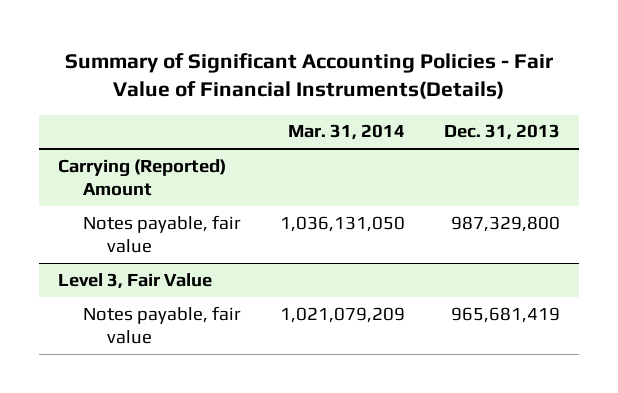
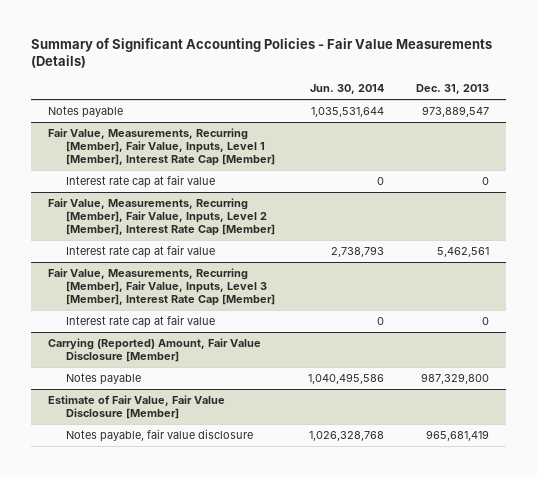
- Summary of Significant Accounting Policies - Fair Value of Financial Instruments(Details)
+ Summary of Significant Accounting Policies - Fair Value Measurements (Details)
- | Mar. 31, 2014 | Dec. 31, 2013
+ | Jun. 30, 2014 | Dec. 31, 2013
- Carrying (Reported) Amount
- Notes payable, fair value | 1,036,131,050 | 987,329,800
- Level 3, Fair Value
- Notes payable, fair value | 1,021,079,209 | 965,681,419
+ Notes payable | 1,035,531,644 | 973,889,547
+ Fair Value, Measurements, Recurring [Member], Fair Value, Inputs, Level 1 [Member], Interest Rate Cap [Member]
+ Interest rate cap at fair value | 0 | 0
+ Fair Value, Measurements, Recurring [Member], Fair Value, Inputs, Level 2 [Member], Interest Rate Cap [Member]
+ Interest rate cap at fair value | 2,738,793 | 5,462,561
+ Fair Value, Measurements, Recurring [Member], Fair Value, Inputs, Level 3 [Member], Interest Rate Cap [Member]
+ Interest rate cap at fair value | 0 | 0
+ Carrying (Reported) Amount, Fair Value Disclosure [Member]
+ Notes payable | 1,040,495,586 | 987,329,800
+ Estimate of Fair Value, Fair Value Disclosure [Member]
+ Notes payable, fair value disclosure | 1,026,328,768 | 965,681,419

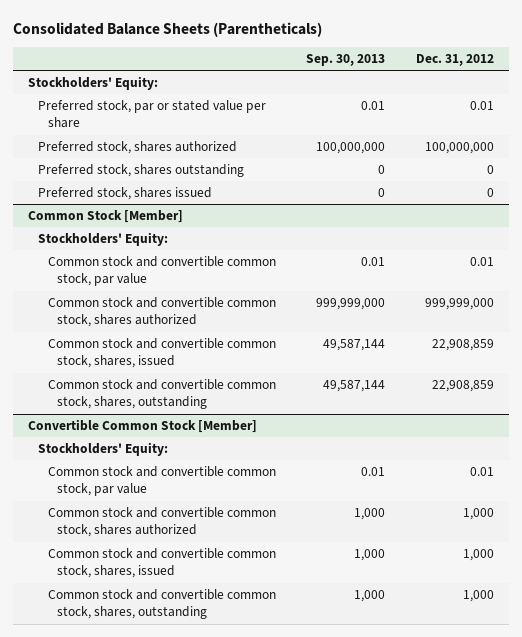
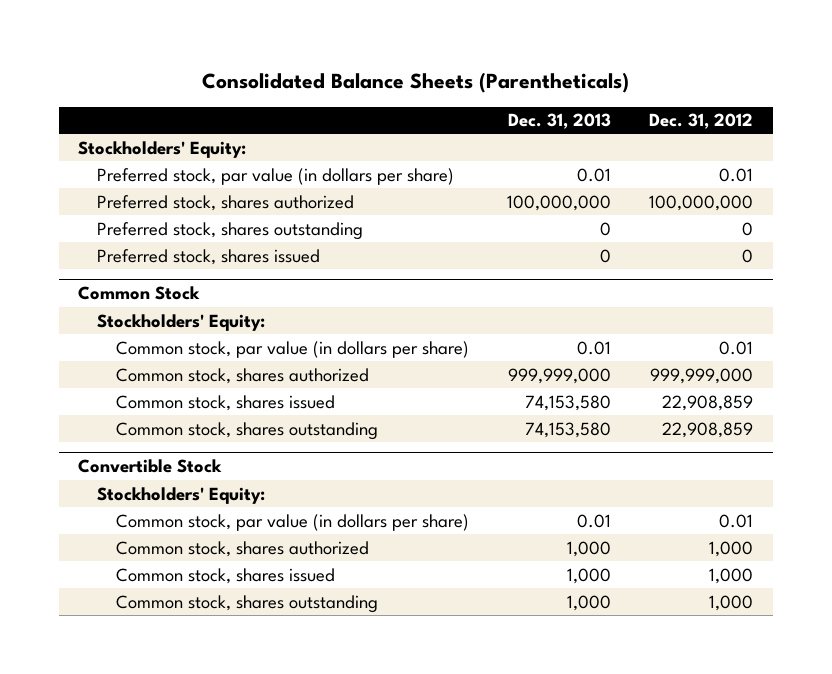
- | Sep. 30, 2013 | Dec. 31, 2012
+ | Dec. 31, 2013 | Dec. 31, 2012
- Preferred stock, par or stated value per share | 0.01 | 0.01
+ Preferred stock, par value (in dollars per share) | 0.01 | 0.01
- Common Stock [Member]
+ Common Stock
- Common stock and convertible common stock, par value | 0.01 | 0.01
- Common stock and convertible common stock, shares authorized | 999,999,000 | 999,999,000
- Common stock and convertible common stock, shares, issued | 49,587,144 | 22,908,859
- Common stock and convertible common stock, shares, outstanding | 49,587,144 | 22,908,859
- Convertible Common Stock [Member]
+ Common stock, par value (in dollars per share) | 0.01 | 0.01
+ Common stock, shares authorized | 999,999,000 | 999,999,000
+ Common stock, shares issued | 74,153,580 | 22,908,859
+ Common stock, shares outstanding | 74,153,580 | 22,908,859
+ Convertible Stock
- Common stock and convertible common stock, par value | 0.01 | 0.01
- Common stock and convertible common stock, shares authorized | 1,000 | 1,000
- Common stock and convertible common stock, shares, issued | 1,000 | 1,000
- Common stock and convertible common stock, shares, outstanding | 1,000 | 1,000
+ Common stock, par value (in dollars per share) | 0.01 | 0.01
+ Common stock, shares authorized | 1,000 | 1,000
+ Common stock, shares issued | 1,000 | 1,000
+ Common stock, shares outstanding | 1,000 | 1,000

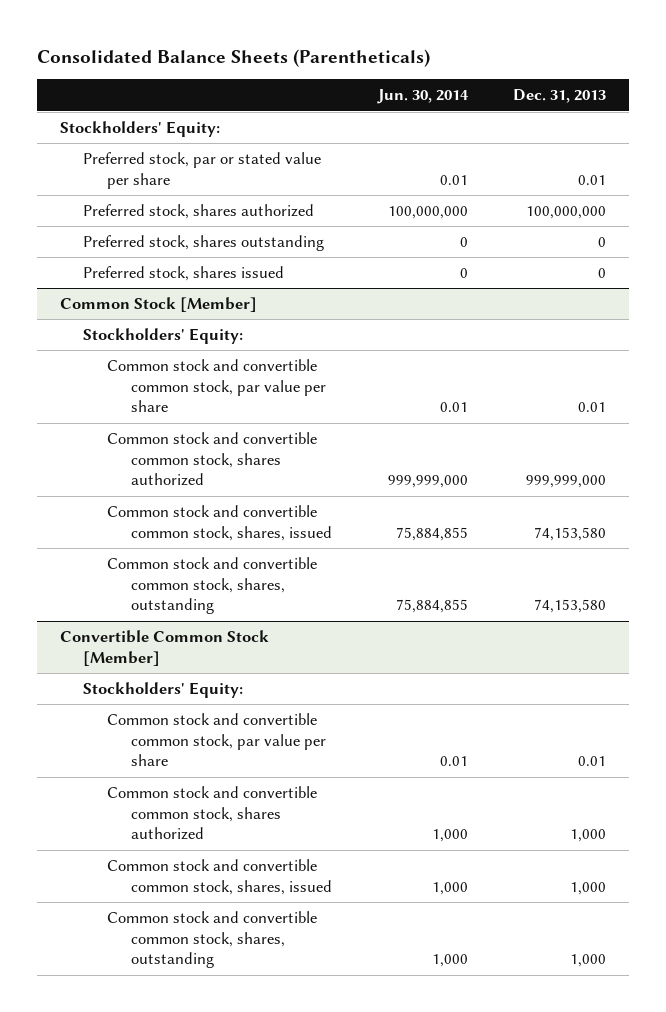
- | Dec. 31, 2013 | Dec. 31, 2012
+ | Jun. 30, 2014 | Dec. 31, 2013
- Preferred stock, par value (in dollars per share) | 0.01 | 0.01
+ Preferred stock, par or stated value per share | 0.01 | 0.01
- Common Stock
+ Common Stock [Member]
- Common stock, par value (in dollars per share) | 0.01 | 0.01
- Common stock, shares authorized | 999,999,000 | 999,999,000
- Common stock, shares issued | 74,153,580 | 22,908,859
- Common stock, shares outstanding | 74,153,580 | 22,908,859
- Convertible Stock
+ Common stock and convertible common stock, par value per share | 0.01 | 0.01
+ Common stock and convertible common stock, shares authorized | 999,999,000 | 999,999,000
+ Common stock and convertible common stock, shares, issued | 75,884,855 | 74,153,580
+ Common stock and convertible common stock, shares, outstanding | 75,884,855 | 74,153,580
+ Convertible Common Stock [Member]
- Common stock, par value (in dollars per share) | 0.01 | 0.01
- Common stock, shares authorized | 1,000 | 1,000
- Common stock, shares issued | 1,000 | 1,000
- Common stock, shares outstanding | 1,000 | 1,000
+ Common stock and convertible common stock, par value per share | 0.01 | 0.01
+ Common stock and convertible common stock, shares authorized | 1,000 | 1,000
+ Common stock and convertible common stock, shares, issued | 1,000 | 1,000
+ Common stock and convertible common stock, shares, outstanding | 1,000 | 1,000

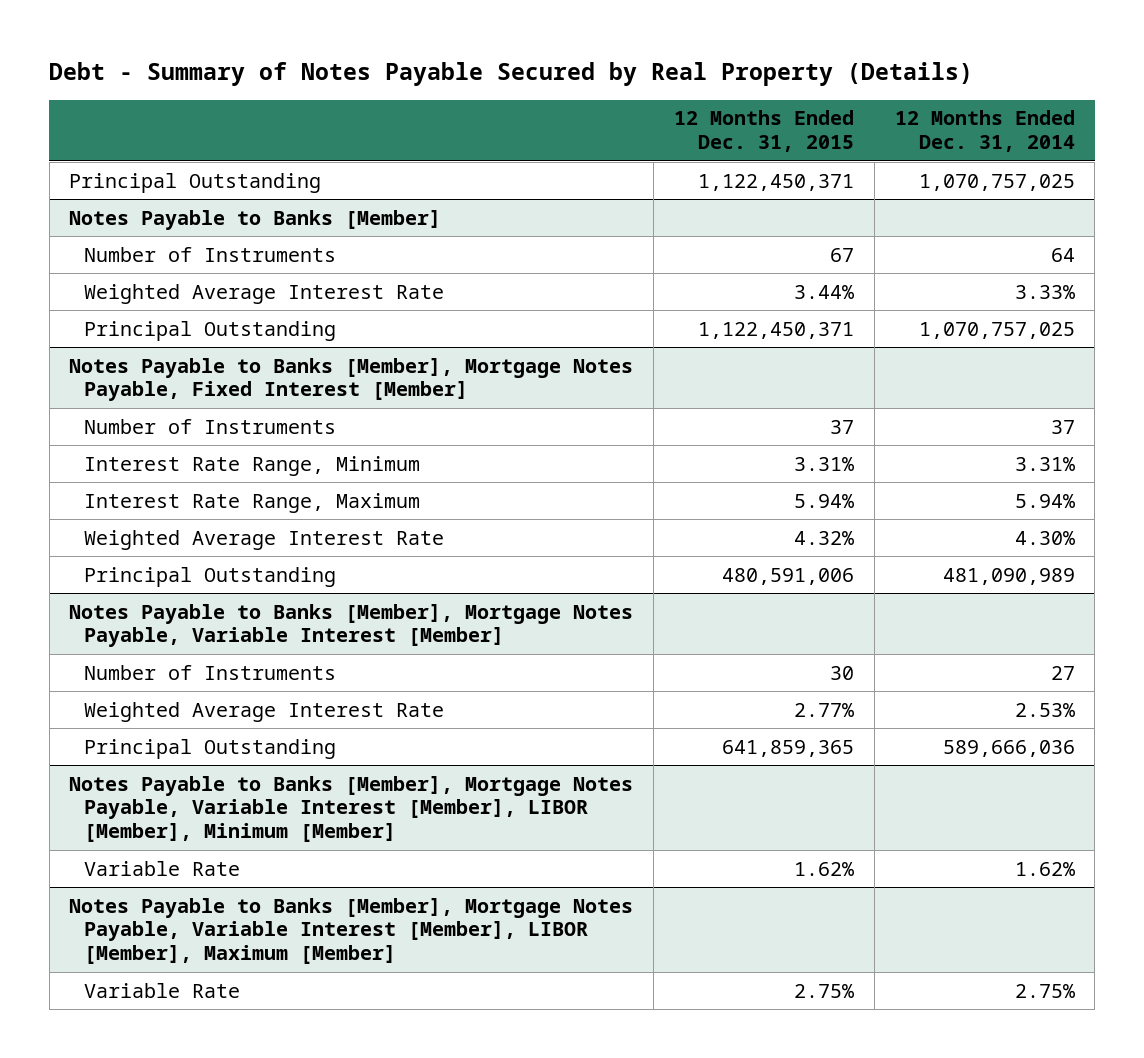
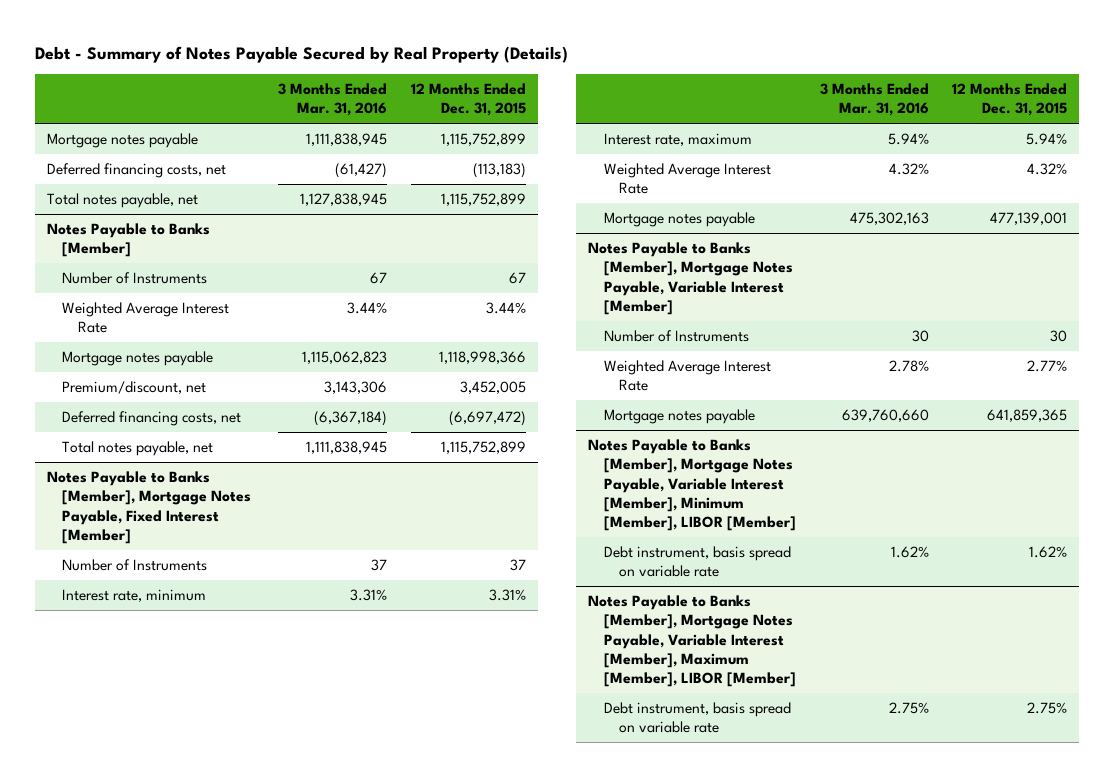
- | 12 Months Ended Dec. 31, 2015 | 12 Months Ended Dec. 31, 2014
+ | 3 Months Ended Mar. 31, 2016 | 12 Months Ended Dec. 31, 2015
- Principal Outstanding | 1,122,450,371 | 1,070,757,025
+ Mortgage notes payable | 1,111,838,945 | 1,115,752,899
+ Deferred financing costs, net | (61,427) | (113,183)
+ Total notes payable, net | 1,127,838,945 | 1,115,752,899
@ Notes Payable to Banks [Member]
- Principal Outstanding | 1,122,450,371 | 1,070,757,025
+ Mortgage notes payable | 1,115,062,823 | 1,118,998,366
+ Premium/discount, net | 3,143,306 | 3,452,005
+ Deferred financing costs, net | (6,367,184) | (6,697,472)
+ Total notes payable, net | 1,111,838,945 | 1,115,752,899
@ Notes Payable to Banks [Member], Mortgage Notes Payable, Fixed Interest [Member]
- Interest Rate Range, Minimum | 3.31% | 3.31%
- Interest Rate Range, Maximum | 5.94% | 5.94%
+ Interest rate, minimum | 3.31% | 3.31%
+ Interest rate, maximum | 5.94% | 5.94%
- Principal Outstanding | 480,591,006 | 481,090,989
+ Mortgage notes payable | 475,302,163 | 477,139,001
@ Notes Payable to Banks [Member], Mortgage Notes Payable, Variable Interest [Member]
- Principal Outstanding | 641,859,365 | 589,666,036
- Notes Payable to Banks [Member], Mortgage Notes Payable, Variable Interest [Member], LIBOR [Member], Minimum [Member]
- Variable Rate | 1.62% | 1.62%
- Notes Payable to Banks [Member], Mortgage Notes Payable, Variable Interest [Member], LIBOR [Member], Maximum [Member]
- Variable Rate | 2.75% | 2.75%
@ Notes Payable to Banks [Member], Mortgage Notes Payable, Variable Interest [Member]
+ Mortgage notes payable | 639,760,660 | 641,859,365
+ Notes Payable to Banks [Member], Mortgage Notes Payable, Variable Interest [Member], Minimum [Member], LIBOR [Member]
+ Debt instrument, basis spread on variable rate | 1.62% | 1.62%
+ Notes Payable to Banks [Member], Mortgage Notes Payable, Variable Interest [Member], Maximum [Member], LIBOR [Member]
+ Debt instrument, basis spread on variable rate | 2.75% | 2.75%

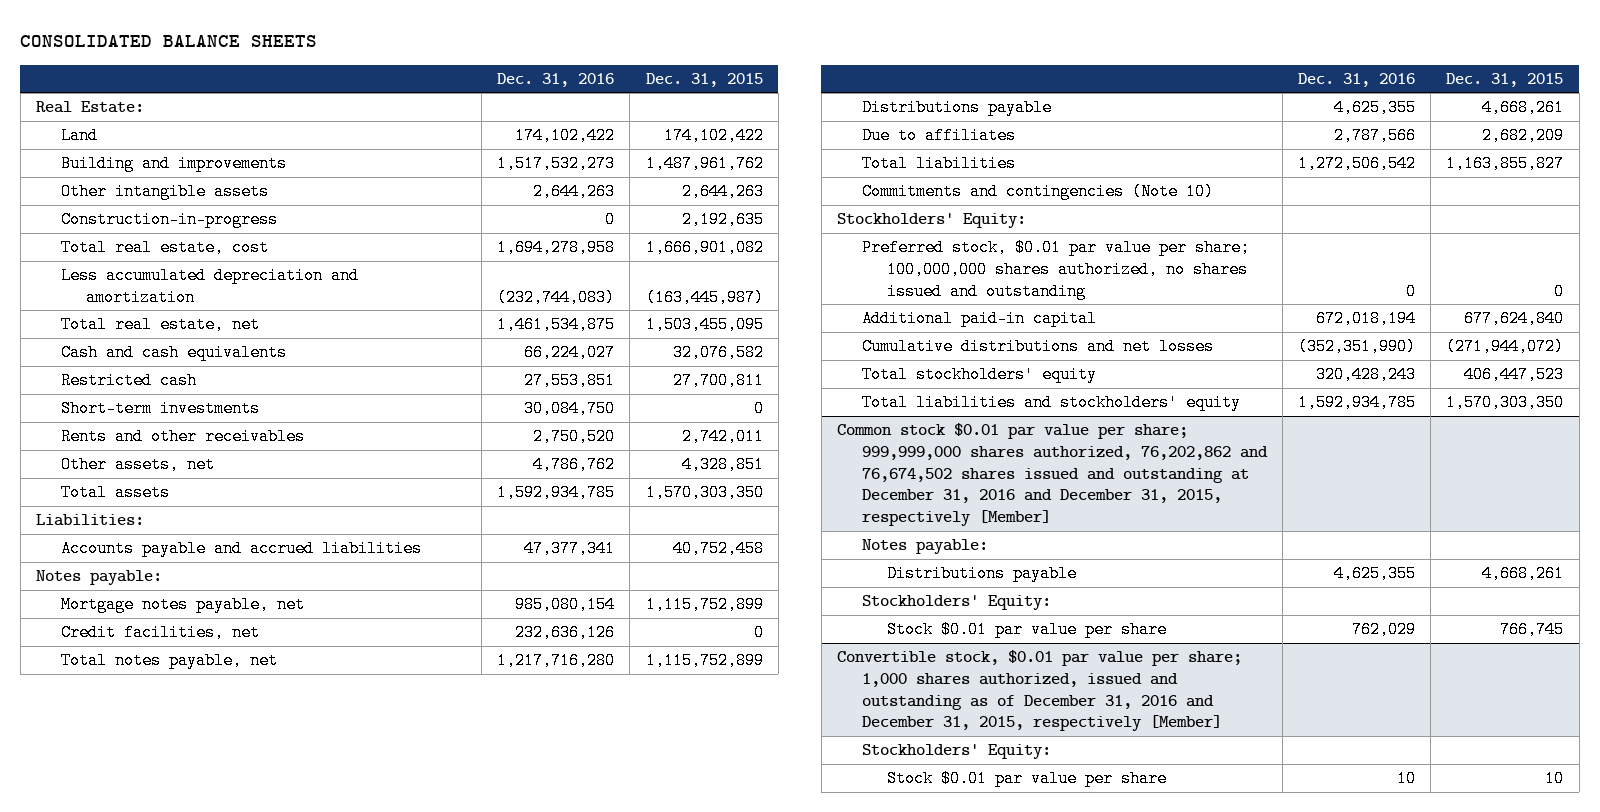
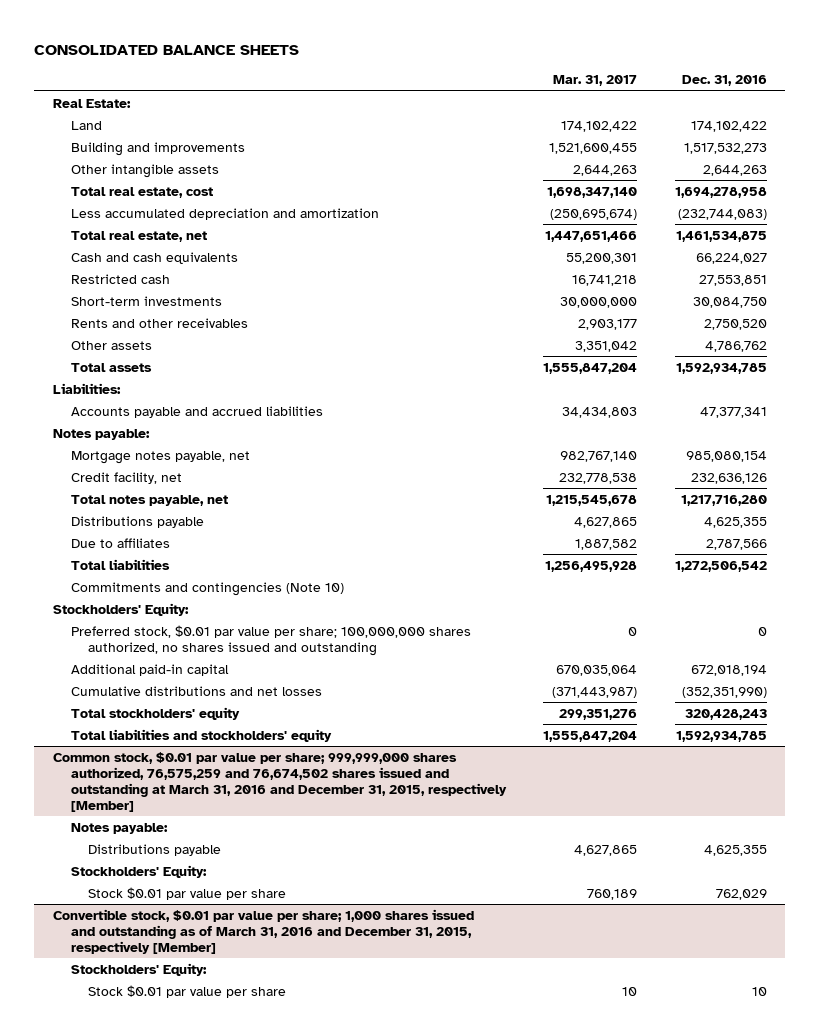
- | Dec. 31, 2016 | Dec. 31, 2015
+ | Mar. 31, 2017 | Dec. 31, 2016
- Construction-in-progress | 0 | 2,192,635
- Other assets, net | 4,786,762 | 4,328,851
+ Other assets | 3,351,042 | 4,786,762
- Credit facilities, net | 232,636,126 | 0
+ Credit facility, net | 232,778,538 | 232,636,126
- Common stock $0.01 par value per share; 999,999,000 shares authorized, 76,202,862 and 76,674,502 shares issued and outstanding at December 31, 2016 and December 31, 2015, respectively [Member]
+ Common stock, $0.01 par value per share; 999,999,000 shares authorized, 76,575,259 and 76,674,502 shares issued and outstanding at March 31, 2016 and December 31, 2015, respectively [Member]
- Convertible stock, $0.01 par value per share; 1,000 shares authorized, issued and outstanding as of December 31, 2016 and December 31, 2015, respectively [Member]
+ Convertible stock, $0.01 par value per share; 1,000 shares issued and outstanding as of March 31, 2016 and December 31, 2015, respectively [Member]

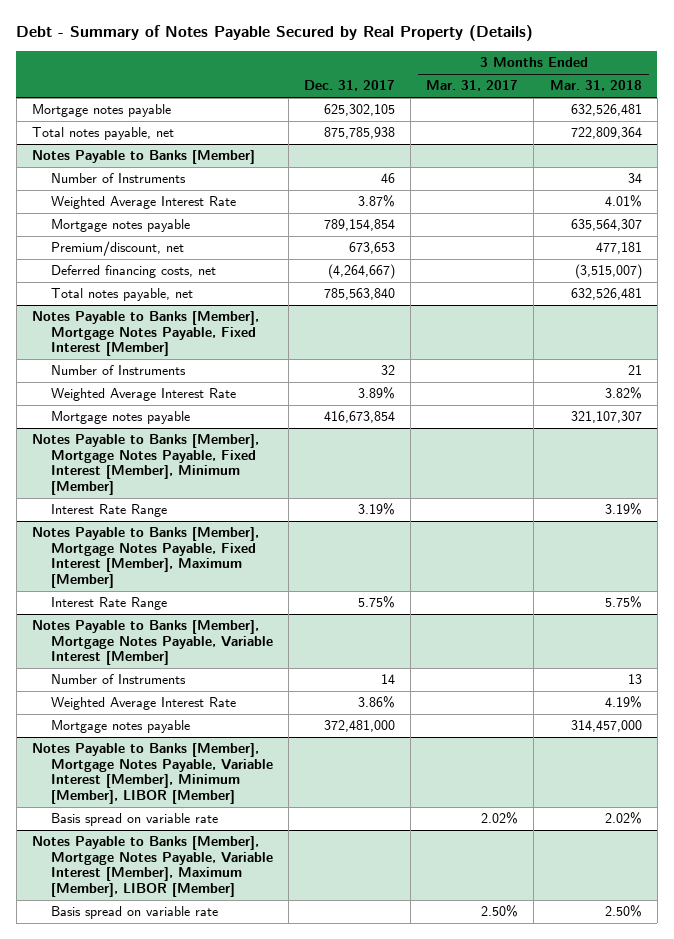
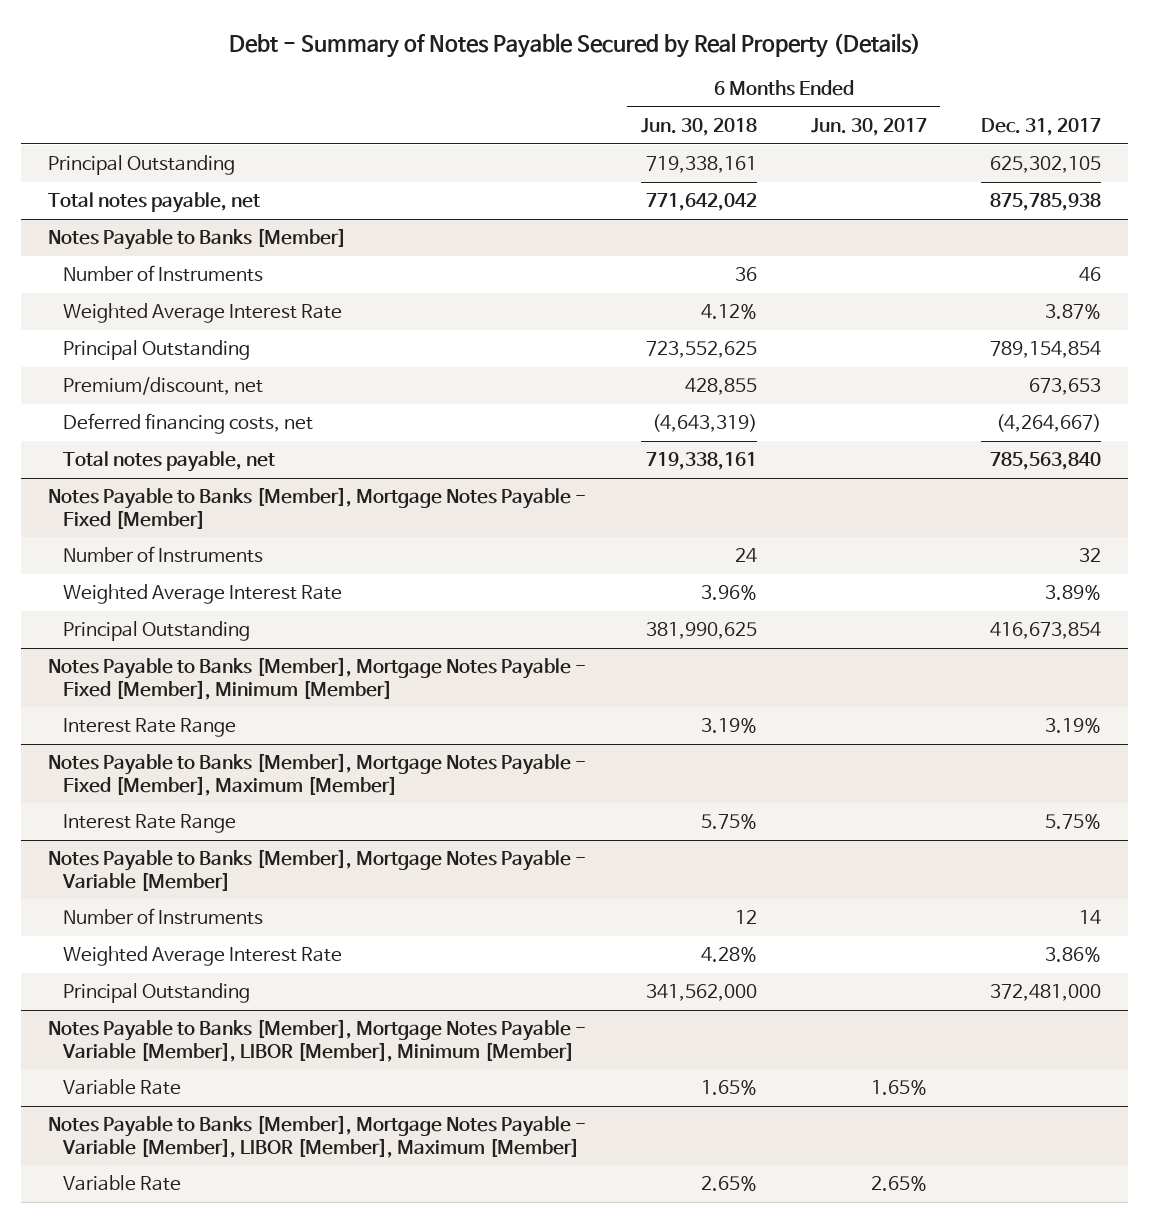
- | Dec. 31, 2017 | 3 Months Ended Mar. 31, 2017 | 3 Months Ended Mar. 31, 2018
+ | 6 Months Ended Jun. 30, 2018 | 6 Months Ended Jun. 30, 2017 | Dec. 31, 2017
- Mortgage notes payable | 625,302,105 | | 632,526,481
+ Principal Outstanding | 719,338,161 | | 625,302,105
@ Notes Payable to Banks [Member]
- Mortgage notes payable | 789,154,854 | | 635,564,307
+ Principal Outstanding | 723,552,625 | | 789,154,854
- Notes Payable to Banks [Member], Mortgage Notes Payable, Fixed Interest [Member]
+ Notes Payable to Banks [Member], Mortgage Notes Payable - Fixed [Member]
- Mortgage notes payable | 416,673,854 | | 321,107,307
- Notes Payable to Banks [Member], Mortgage Notes Payable, Fixed Interest [Member], Minimum [Member]
+ Principal Outstanding | 381,990,625 | | 416,673,854
+ Notes Payable to Banks [Member], Mortgage Notes Payable - Fixed [Member], Minimum [Member]
- Notes Payable to Banks [Member], Mortgage Notes Payable, Fixed Interest [Member], Maximum [Member]
+ Notes Payable to Banks [Member], Mortgage Notes Payable - Fixed [Member], Maximum [Member]
- Notes Payable to Banks [Member], Mortgage Notes Payable, Variable Interest [Member]
+ Notes Payable to Banks [Member], Mortgage Notes Payable - Variable [Member]
- Mortgage notes payable | 372,481,000 | | 314,457,000
- Notes Payable to Banks [Member], Mortgage Notes Payable, Variable Interest [Member], Minimum [Member], LIBOR [Member]
- Basis spread on variable rate | | 2.02% | 2.02%
- Notes Payable to Banks [Member], Mortgage Notes Payable, Variable Interest [Member], Maximum [Member], LIBOR [Member]
- Basis spread on variable rate | | 2.50% | 2.50%
+ Principal Outstanding | 341,562,000 | | 372,481,000
+ Notes Payable to Banks [Member], Mortgage Notes Payable - Variable [Member], LIBOR [Member], Minimum [Member]
+ Variable Rate | 1.65% | 1.65% |
+ Notes Payable to Banks [Member], Mortgage Notes Payable - Variable [Member], LIBOR [Member], Maximum [Member]
+ Variable Rate | 2.65% | 2.65% |

